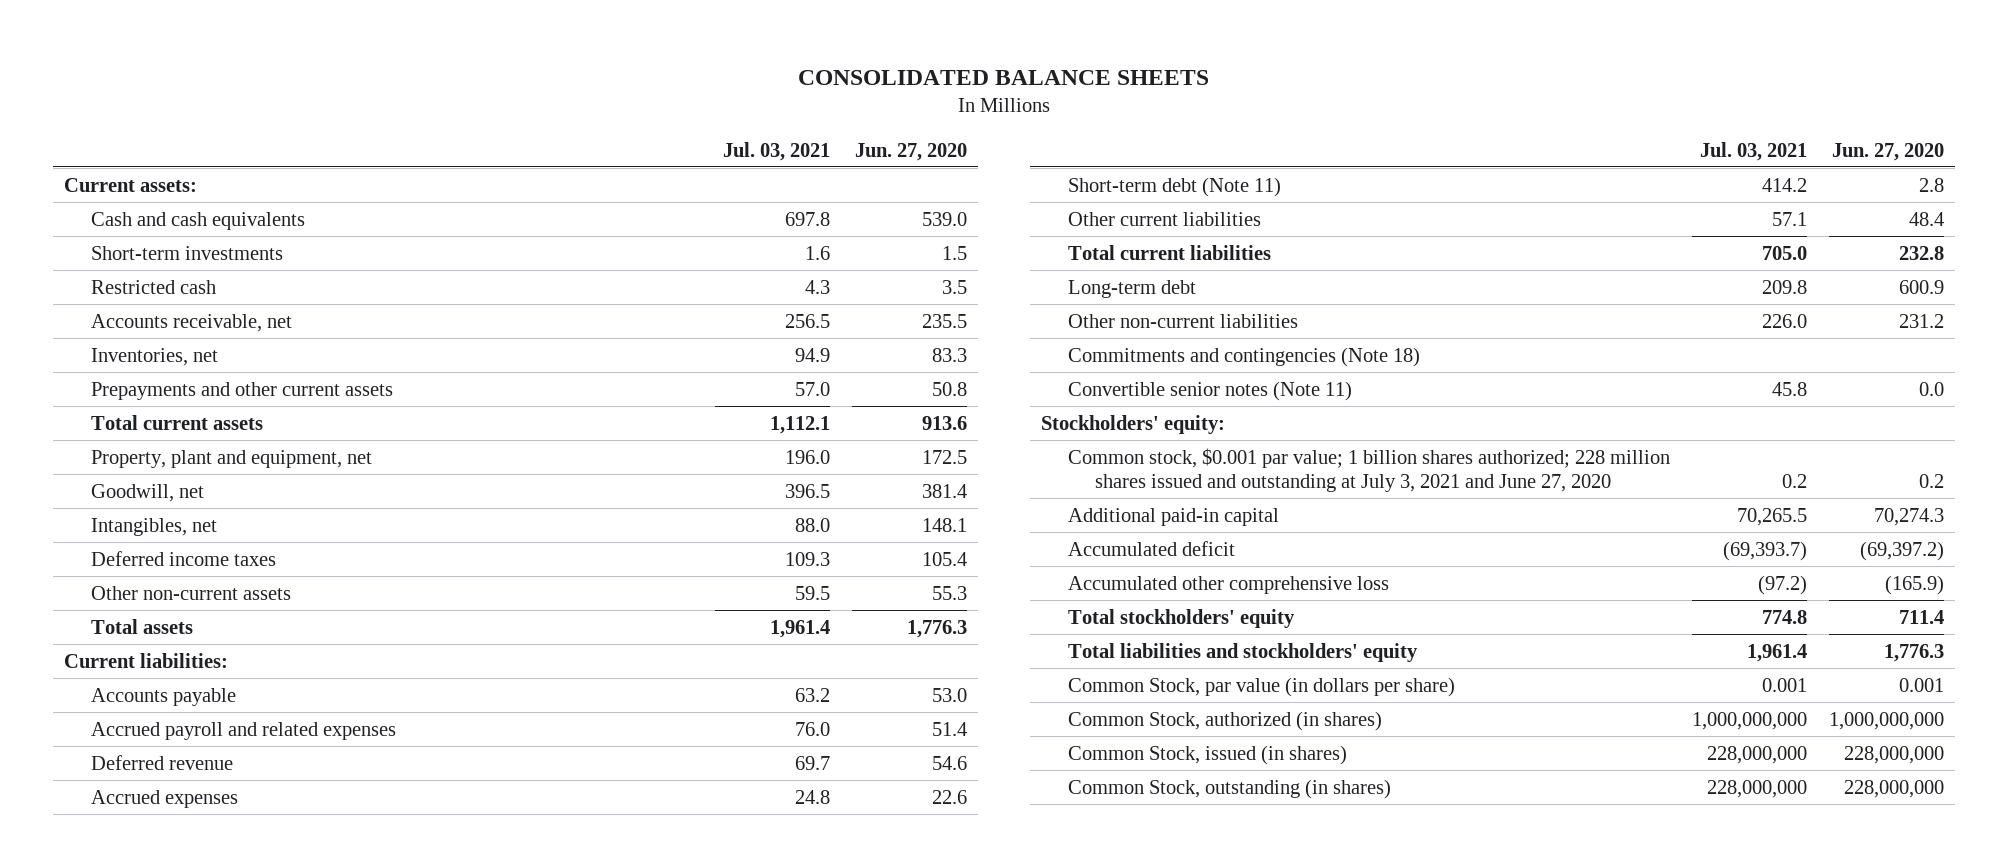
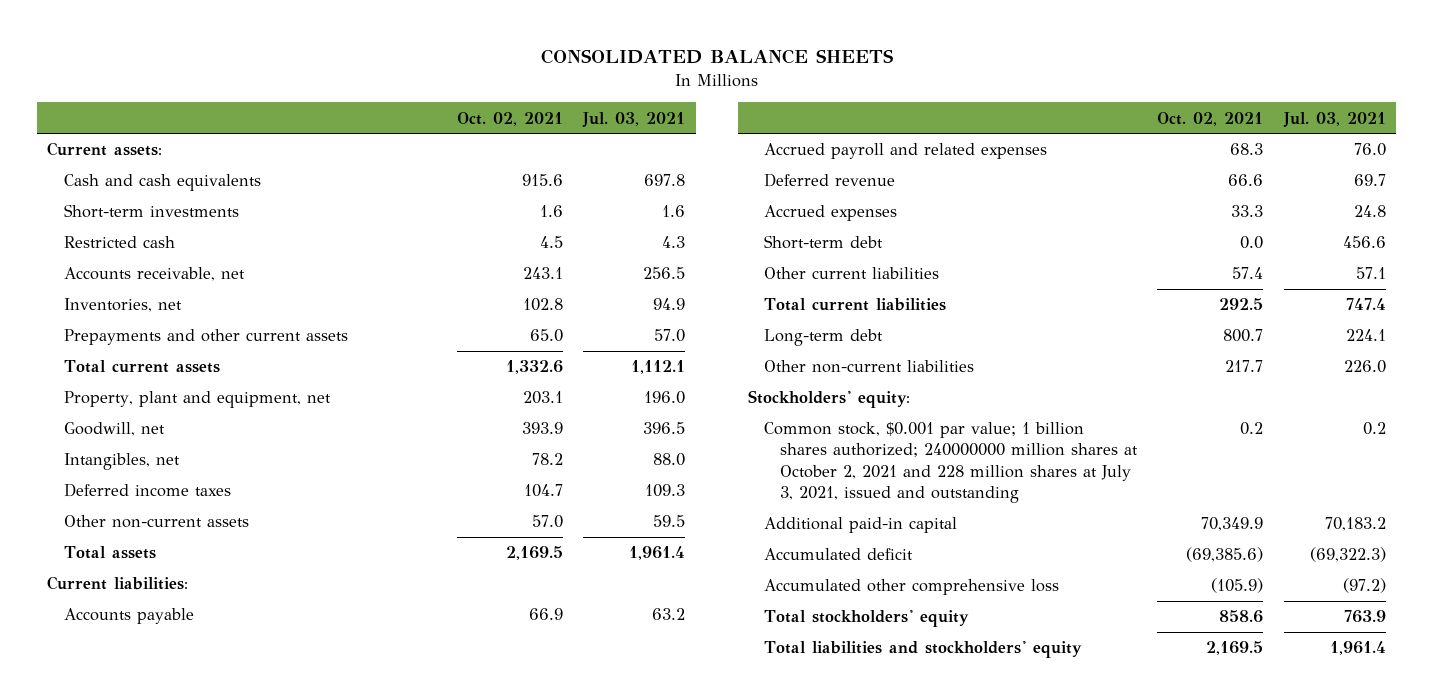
- | Jul. 03, 2021 | Jun. 27, 2020
+ | Oct. 02, 2021 | Jul. 03, 2021
- Short-term debt (Note 11) | 414.2 | 2.8
+ Short-term debt | 0.0 | 456.6
- Total current liabilities | 705.0 | 232.8
- Long-term debt | 209.8 | 600.9
+ Total current liabilities | 292.5 | 747.4
+ Long-term debt | 800.7 | 224.1
- Commitments and contingencies (Note 18)
- Convertible senior notes (Note 11) | 45.8 | 0.0
- Common stock, $0.001 par value; 1 billion shares authorized; 228 million shares issued and outstanding at July 3, 2021 and June 27, 2020 | 0.2 | 0.2
- Additional paid-in capital | 70,265.5 | 70,274.3
- Accumulated deficit | (69,393.7) | (69,397.2)
+ Common stock, $0.001 par value; 1 billion shares authorized; 240000000 million shares at October 2, 2021 and 228 million shares at July 3, 2021, issued and outstanding | 0.2 | 0.2
+ Additional paid-in capital | 70,349.9 | 70,183.2
+ Accumulated deficit | (69,385.6) | (69,322.3)
- Total stockholders' equity | 774.8 | 711.4
+ Total stockholders' equity | 858.6 | 763.9
- Common Stock, par value (in dollars per share) | 0.001 | 0.001
- Common Stock, authorized (in shares) | 1,000,000,000 | 1,000,000,000
- Common Stock, issued (in shares) | 228,000,000 | 228,000,000
- Common Stock, outstanding (in shares) | 228,000,000 | 228,000,000

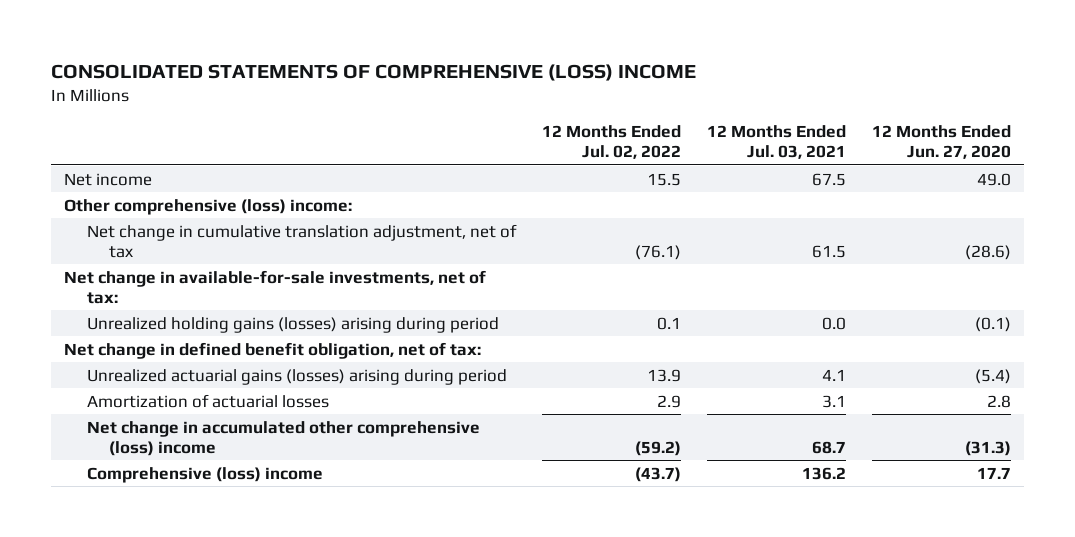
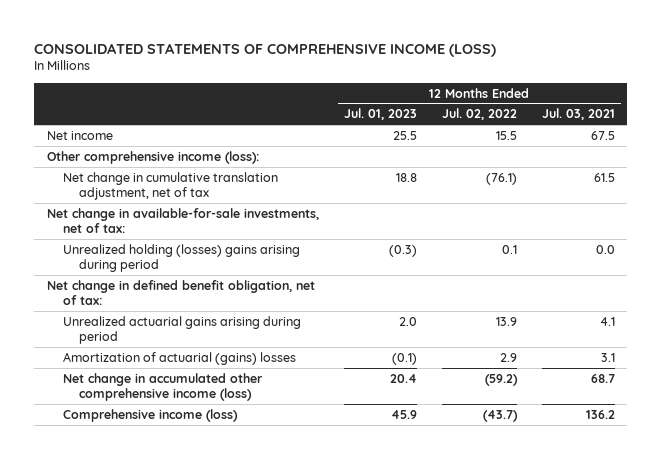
- CONSOLIDATED STATEMENTS OF COMPREHENSIVE (LOSS) INCOME
+ CONSOLIDATED STATEMENTS OF COMPREHENSIVE INCOME (LOSS)
- | 12 Months Ended Jul. 02, 2022 | 12 Months Ended Jul. 03, 2021 | 12 Months Ended Jun. 27, 2020
+ | 12 Months Ended Jul. 01, 2023 | 12 Months Ended Jul. 02, 2022 | 12 Months Ended Jul. 03, 2021
- Other comprehensive (loss) income:
+ Other comprehensive income (loss):
- Unrealized holding gains (losses) arising during period | 0.1 | 0.0 | (0.1)
+ Unrealized holding (losses) gains arising during period | (0.3) | 0.1 | 0.0
- Unrealized actuarial gains (losses) arising during period | 13.9 | 4.1 | (5.4)
- Amortization of actuarial losses | 2.9 | 3.1 | 2.8
- Net change in accumulated other comprehensive (loss) income | (59.2) | 68.7 | (31.3)
- Comprehensive (loss) income | (43.7) | 136.2 | 17.7
+ Unrealized actuarial gains arising during period | 2.0 | 13.9 | 4.1
+ Amortization of actuarial (gains) losses | (0.1) | 2.9 | 3.1
+ Net change in accumulated other comprehensive income (loss) | 20.4 | (59.2) | 68.7
+ Comprehensive income (loss) | 45.9 | (43.7) | 136.2

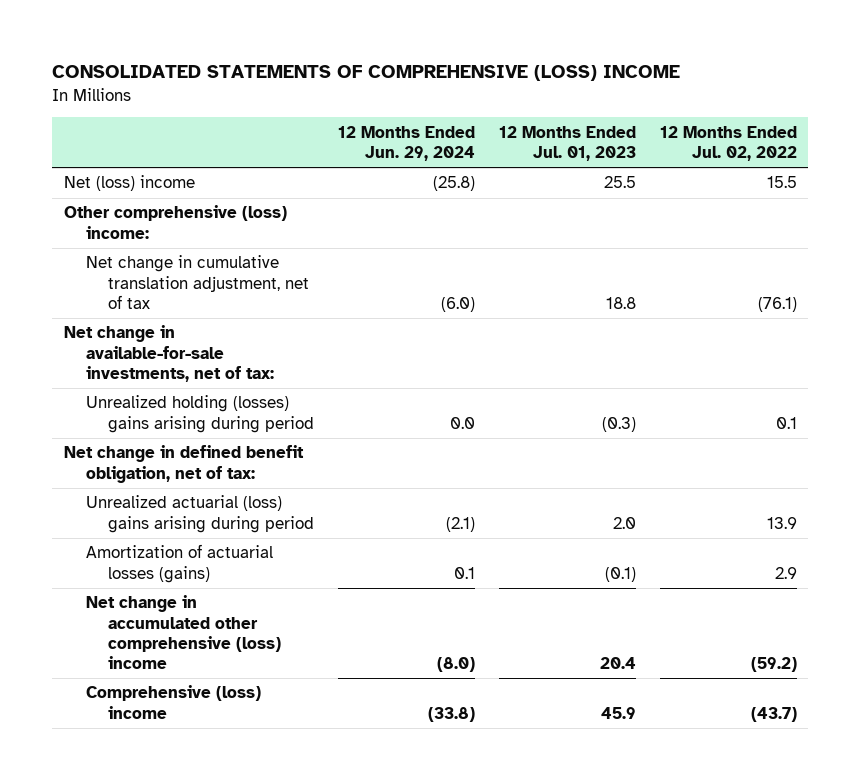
- CONSOLIDATED STATEMENTS OF COMPREHENSIVE INCOME (LOSS)
+ CONSOLIDATED STATEMENTS OF COMPREHENSIVE (LOSS) INCOME
- | 12 Months Ended Jul. 01, 2023 | 12 Months Ended Jul. 02, 2022 | 12 Months Ended Jul. 03, 2021
+ | 12 Months Ended Jun. 29, 2024 | 12 Months Ended Jul. 01, 2023 | 12 Months Ended Jul. 02, 2022
- Net income | 25.5 | 15.5 | 67.5
- Other comprehensive income (loss):
+ Net (loss) income | (25.8) | 25.5 | 15.5
+ Other comprehensive (loss) income:
- Unrealized actuarial gains arising during period | 2.0 | 13.9 | 4.1
- Amortization of actuarial (gains) losses | (0.1) | 2.9 | 3.1
- Net change in accumulated other comprehensive income (loss) | 20.4 | (59.2) | 68.7
- Comprehensive income (loss) | 45.9 | (43.7) | 136.2
+ Unrealized actuarial (loss) gains arising during period | (2.1) | 2.0 | 13.9
+ Amortization of actuarial losses (gains) | 0.1 | (0.1) | 2.9
+ Net change in accumulated other comprehensive (loss) income | (8.0) | 20.4 | (59.2)
+ Comprehensive (loss) income | (33.8) | 45.9 | (43.7)

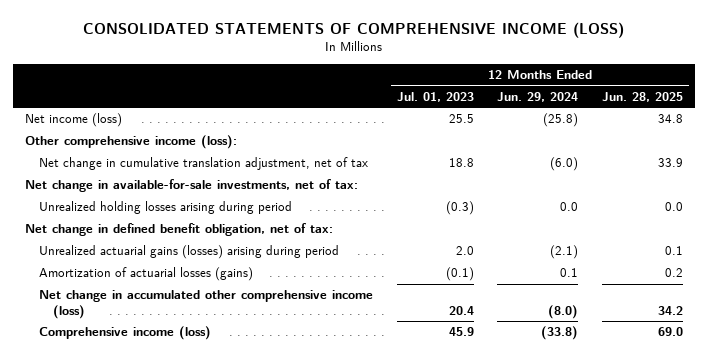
- CONSOLIDATED STATEMENTS OF COMPREHENSIVE (LOSS) INCOME
+ CONSOLIDATED STATEMENTS OF COMPREHENSIVE INCOME (LOSS)
- | 12 Months Ended Jun. 29, 2024 | 12 Months Ended Jul. 01, 2023 | 12 Months Ended Jul. 02, 2022
+ | 12 Months Ended Jul. 01, 2023 | 12 Months Ended Jun. 29, 2024 | 12 Months Ended Jun. 28, 2025
- Net (loss) income | (25.8) | 25.5 | 15.5
- Other comprehensive (loss) income:
+ Net income (loss) | 25.5 | (25.8) | 34.8
+ Other comprehensive income (loss):
- Unrealized holding (losses) gains arising during period | 0.0 | (0.3) | 0.1
+ Unrealized holding losses arising during period | (0.3) | 0.0 | 0.0
- Unrealized actuarial (loss) gains arising during period | (2.1) | 2.0 | 13.9
+ Unrealized actuarial gains (losses) arising during period | 2.0 | (2.1) | 0.1
- Net change in accumulated other comprehensive (loss) income | (8.0) | 20.4 | (59.2)
- Comprehensive (loss) income | (33.8) | 45.9 | (43.7)
+ Net change in accumulated other comprehensive income (loss) | 20.4 | (8.0) | 34.2
+ Comprehensive income (loss) | 45.9 | (33.8) | 69.0

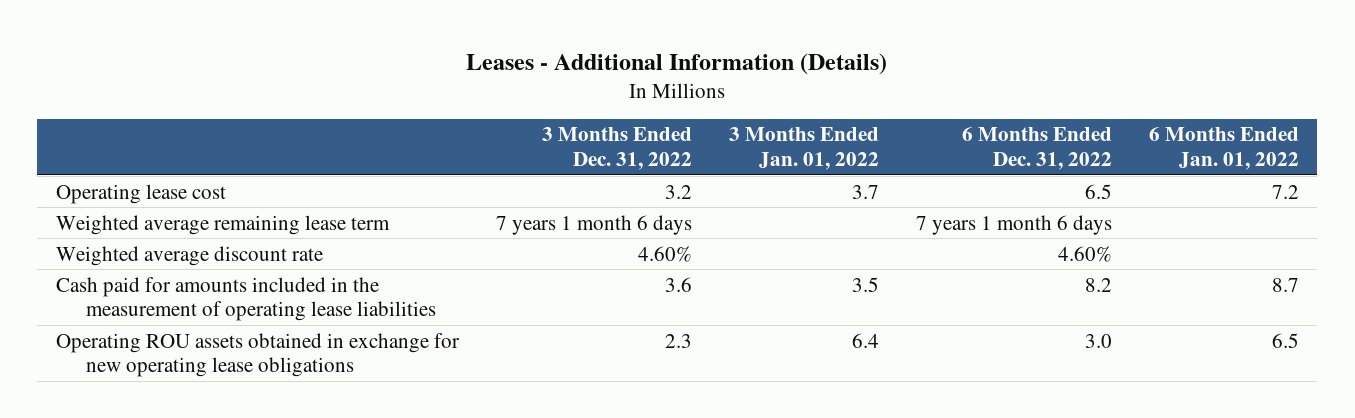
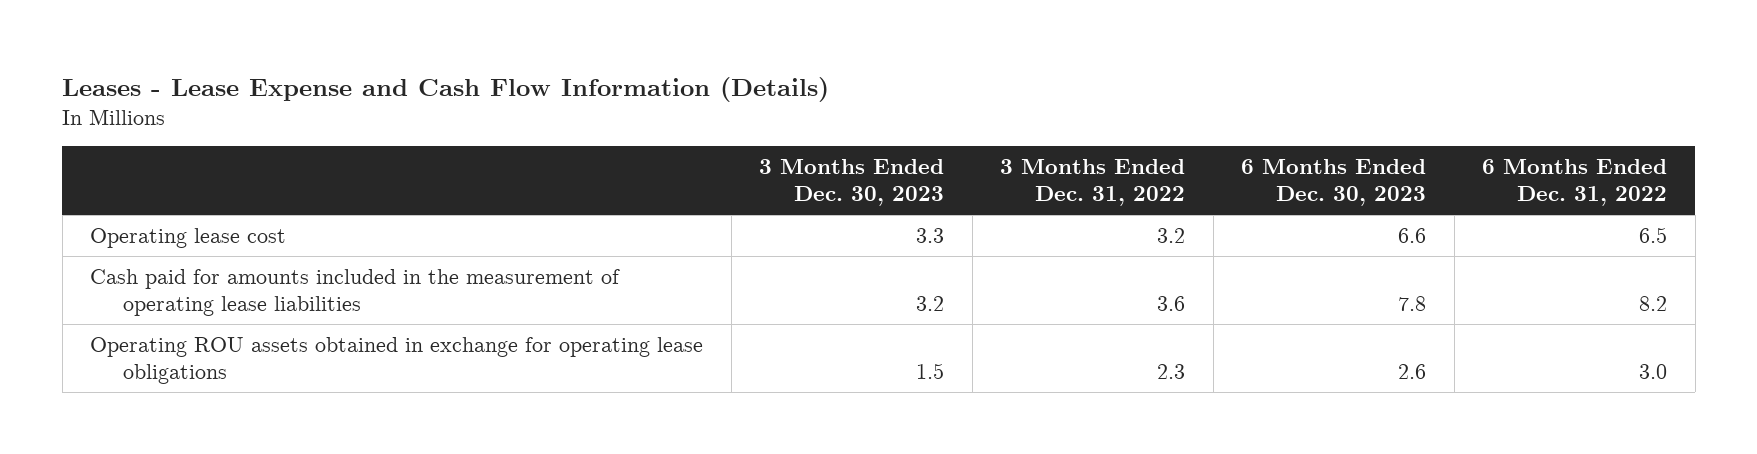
- Leases - Additional Information (Details)
+ Leases - Lease Expense and Cash Flow Information (Details)
- | 3 Months Ended Dec. 31, 2022 | 3 Months Ended Jan. 01, 2022 | 6 Months Ended Dec. 31, 2022 | 6 Months Ended Jan. 01, 2022
+ | 3 Months Ended Dec. 30, 2023 | 3 Months Ended Dec. 31, 2022 | 6 Months Ended Dec. 30, 2023 | 6 Months Ended Dec. 31, 2022
- Weighted average remaining lease term | 7 years 1 month 6 days | | 7 years 1 month 6 days |
- Weighted average discount rate | 4.60% | | 4.60% |
- Operating ROU assets obtained in exchange for new operating lease obligations | 2.3 | 6.4 | 3.0 | 6.5
+ Operating ROU assets obtained in exchange for operating lease obligations | 1.5 | 2.3 | 2.6 | 3.0

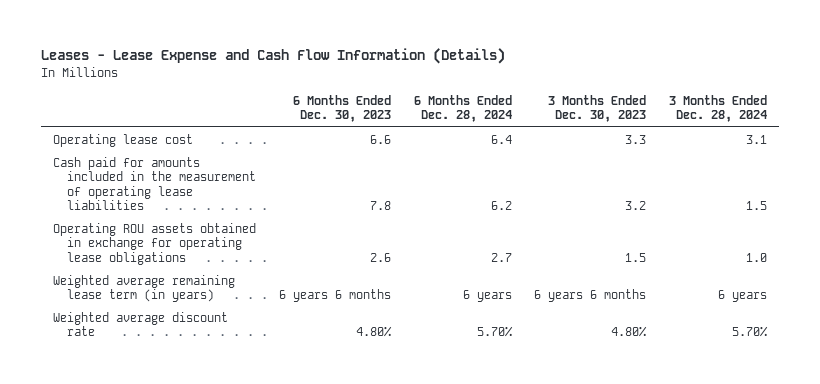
- | 3 Months Ended Dec. 30, 2023 | 3 Months Ended Dec. 31, 2022 | 6 Months Ended Dec. 30, 2023 | 6 Months Ended Dec. 31, 2022
+ | 6 Months Ended Dec. 30, 2023 | 6 Months Ended Dec. 28, 2024 | 3 Months Ended Dec. 30, 2023 | 3 Months Ended Dec. 28, 2024
+ Weighted average remaining lease term (in years) | 6 years 6 months | 6 years | 6 years 6 months | 6 years
+ Weighted average discount rate | 4.80% | 5.70% | 4.80% | 5.70%

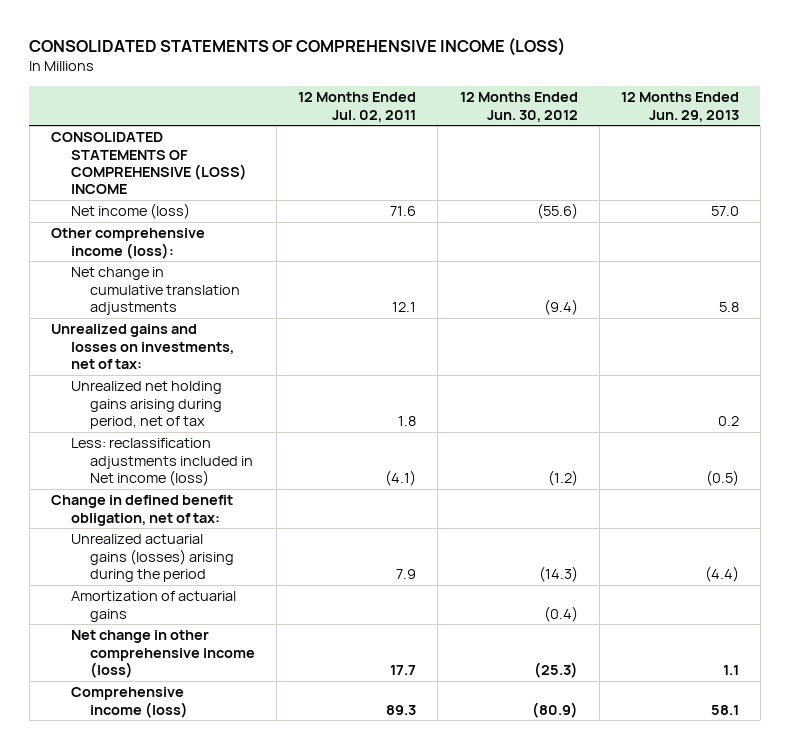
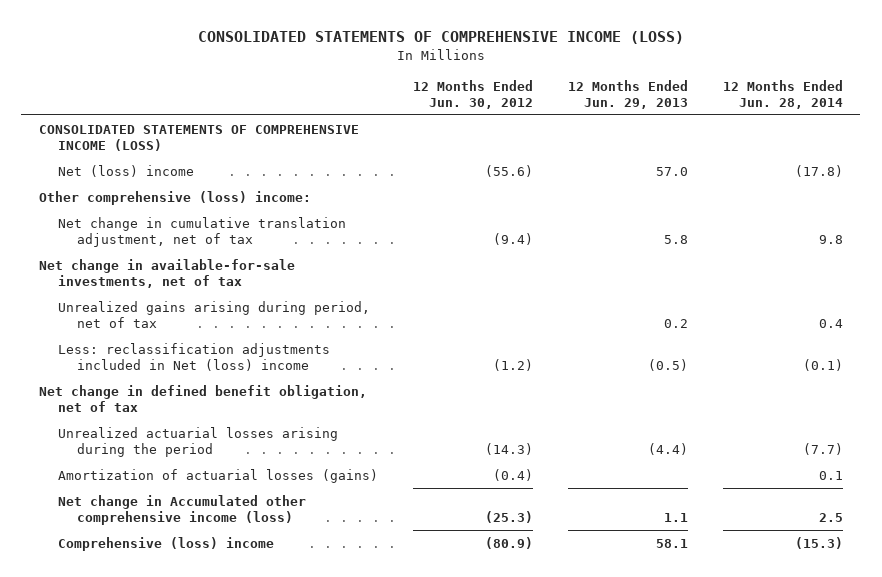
- | 12 Months Ended Jul. 02, 2011 | 12 Months Ended Jun. 30, 2012 | 12 Months Ended Jun. 29, 2013
+ | 12 Months Ended Jun. 30, 2012 | 12 Months Ended Jun. 29, 2013 | 12 Months Ended Jun. 28, 2014
- CONSOLIDATED STATEMENTS OF COMPREHENSIVE (LOSS) INCOME
- Net income (loss) | 71.6 | (55.6) | 57.0
- Other comprehensive income (loss):
- Net change in cumulative translation adjustments | 12.1 | (9.4) | 5.8
- Unrealized gains and losses on investments, net of tax:
- Unrealized net holding gains arising during period, net of tax | 1.8 | | 0.2
- Less: reclassification adjustments included in Net income (loss) | (4.1) | (1.2) | (0.5)
- Change in defined benefit obligation, net of tax:
- Unrealized actuarial gains (losses) arising during the period | 7.9 | (14.3) | (4.4)
- Amortization of actuarial gains | | (0.4) |
- Net change in other comprehensive income (loss) | 17.7 | (25.3) | 1.1
- Comprehensive income (loss) | 89.3 | (80.9) | 58.1
+ CONSOLIDATED STATEMENTS OF COMPREHENSIVE INCOME (LOSS)
+ Net (loss) income | (55.6) | 57.0 | (17.8)
+ Other comprehensive (loss) income:
+ Net change in cumulative translation adjustment, net of tax | (9.4) | 5.8 | 9.8
+ Net change in available-for-sale investments, net of tax
+ Unrealized gains arising during period, net of tax | | 0.2 | 0.4
+ Less: reclassification adjustments included in Net (loss) income | (1.2) | (0.5) | (0.1)
+ Net change in defined benefit obligation, net of tax
+ Unrealized actuarial losses arising during the period | (14.3) | (4.4) | (7.7)
+ Amortization of actuarial losses (gains) | (0.4) | | 0.1
+ Net change in Accumulated other comprehensive income (loss) | (25.3) | 1.1 | 2.5
+ Comprehensive (loss) income | (80.9) | 58.1 | (15.3)

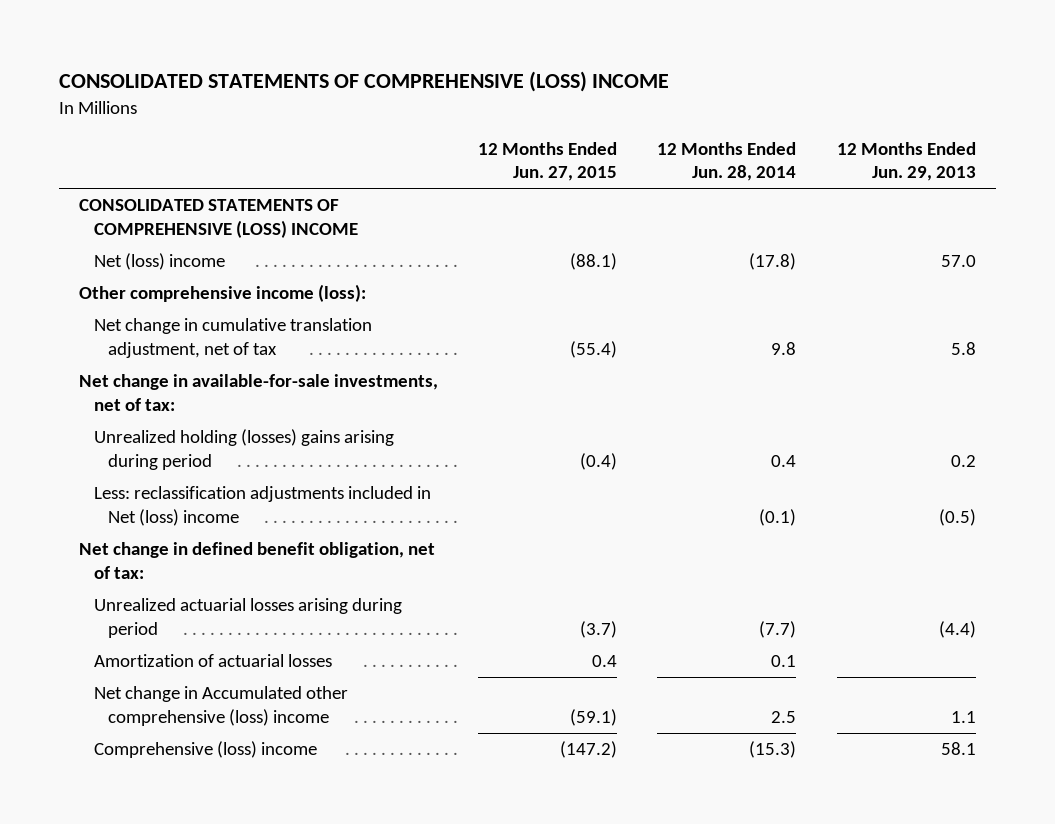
- CONSOLIDATED STATEMENTS OF COMPREHENSIVE INCOME (LOSS)
+ CONSOLIDATED STATEMENTS OF COMPREHENSIVE (LOSS) INCOME
- | 12 Months Ended Jun. 30, 2012 | 12 Months Ended Jun. 29, 2013 | 12 Months Ended Jun. 28, 2014
+ | 12 Months Ended Jun. 27, 2015 | 12 Months Ended Jun. 28, 2014 | 12 Months Ended Jun. 29, 2013
- CONSOLIDATED STATEMENTS OF COMPREHENSIVE INCOME (LOSS)
+ CONSOLIDATED STATEMENTS OF COMPREHENSIVE (LOSS) INCOME
- Other comprehensive (loss) income:
+ Other comprehensive income (loss):
- Net change in available-for-sale investments, net of tax
- Unrealized gains arising during period, net of tax | | 0.2 | 0.4
+ Net change in available-for-sale investments, net of tax:
+ Unrealized holding (losses) gains arising during period | (0.4) | 0.4 | 0.2
- Net change in defined benefit obligation, net of tax
- Unrealized actuarial losses arising during the period | (14.3) | (4.4) | (7.7)
- Amortization of actuarial losses (gains) | (0.4) | | 0.1
- Net change in Accumulated other comprehensive income (loss) | (25.3) | 1.1 | 2.5
+ Net change in defined benefit obligation, net of tax:
+ Unrealized actuarial losses arising during period | (3.7) | (7.7) | (4.4)
+ Amortization of actuarial losses | 0.4 | 0.1 |
+ Net change in Accumulated other comprehensive (loss) income | (59.1) | 2.5 | 1.1

